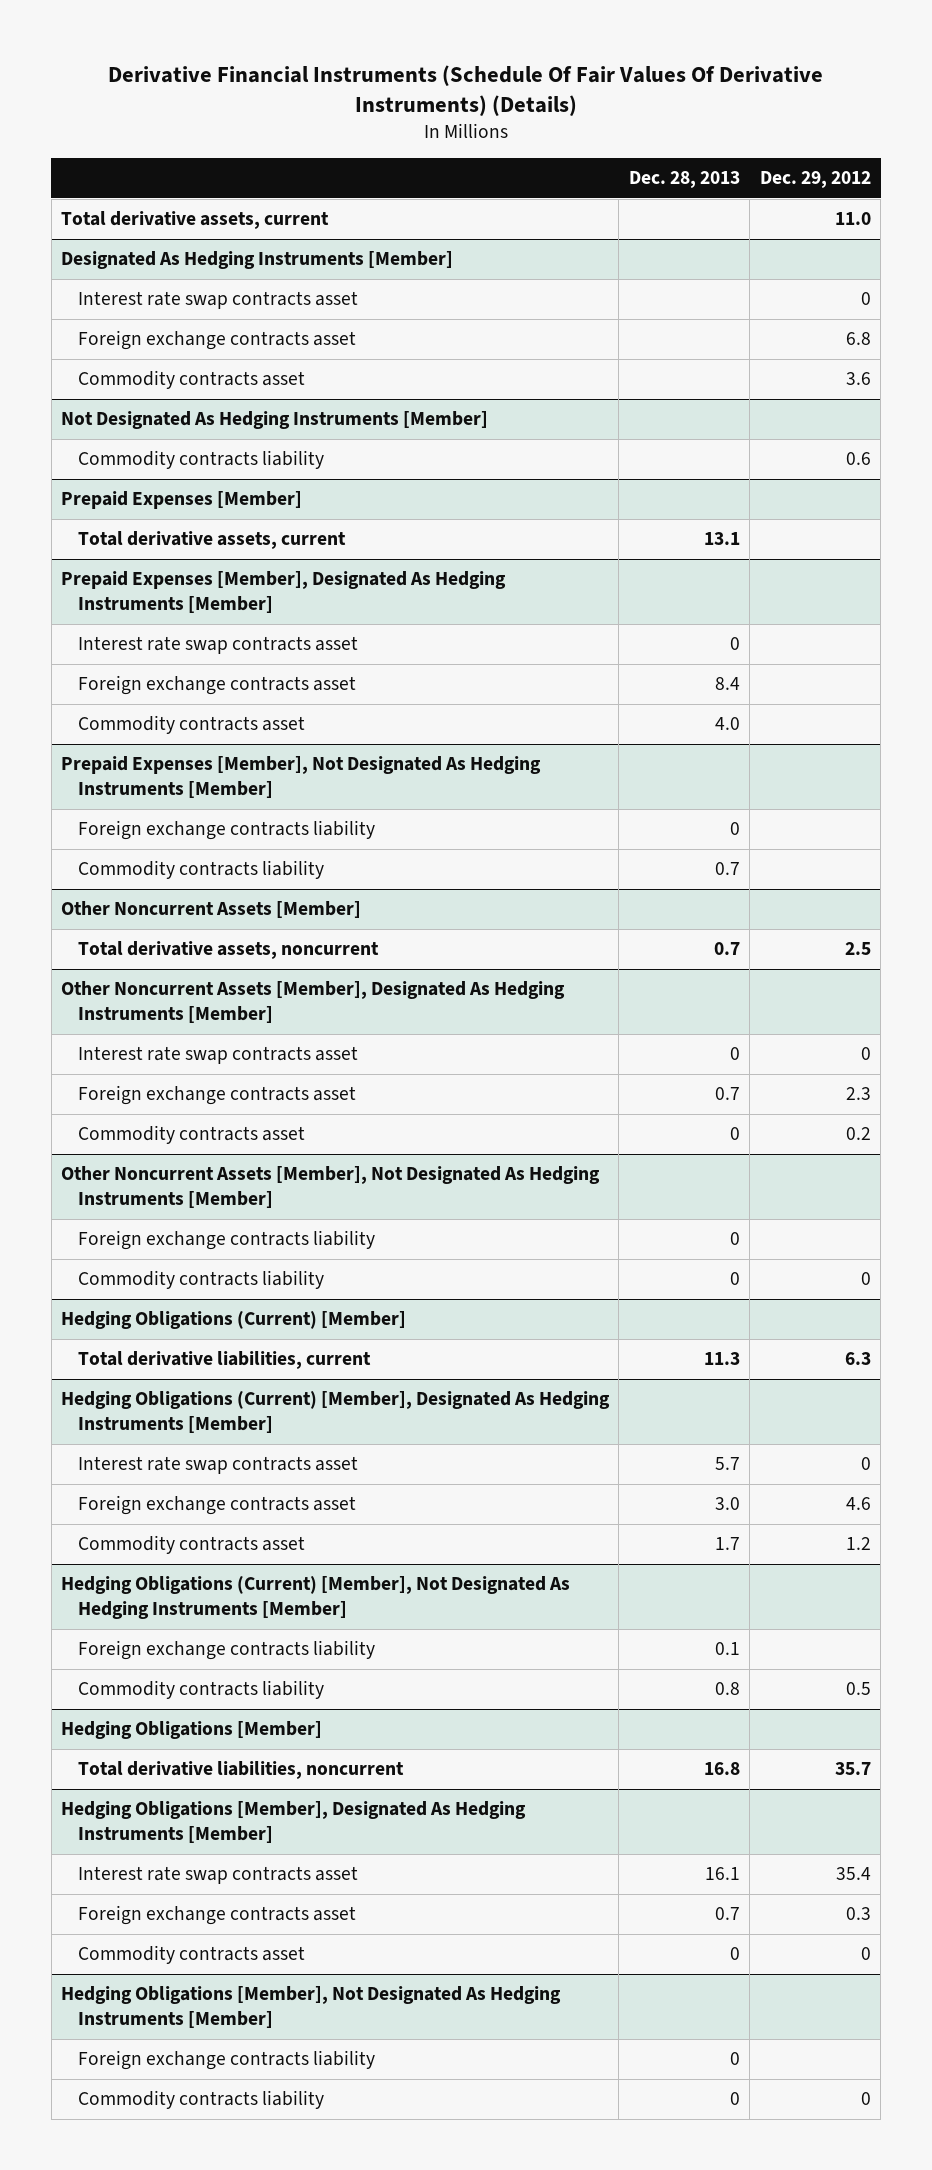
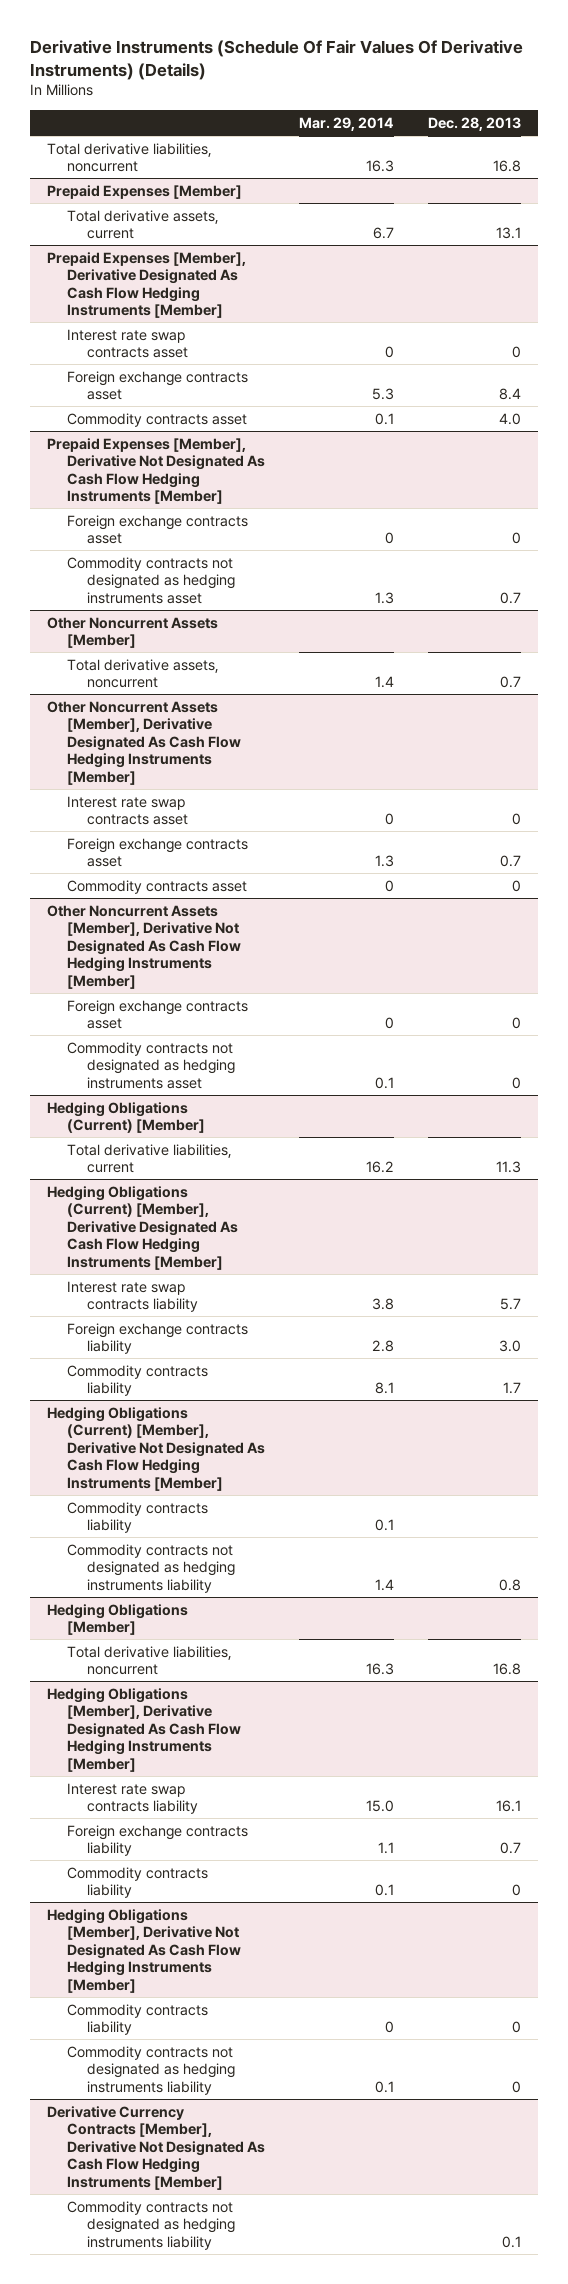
- Derivative Financial Instruments (Schedule Of Fair Values Of Derivative Instruments) (Details)
+ Derivative Instruments (Schedule Of Fair Values Of Derivative Instruments) (Details)
- | Dec. 28, 2013 | Dec. 29, 2012
+ | Mar. 29, 2014 | Dec. 28, 2013
- Total derivative assets, current | | 11.0
- Designated As Hedging Instruments [Member]
- Interest rate swap contracts asset | | 0
- Foreign exchange contracts asset | | 6.8
- Commodity contracts asset | | 3.6
- Not Designated As Hedging Instruments [Member]
- Commodity contracts liability | | 0.6
+ Total derivative liabilities, noncurrent | 16.3 | 16.8
- Prepaid Expenses [Member], Designated As Hedging Instruments [Member]
+ Prepaid Expenses [Member], Derivative Designated As Cash Flow Hedging Instruments [Member]
- Prepaid Expenses [Member], Not Designated As Hedging Instruments [Member]
- Foreign exchange contracts liability | 0 |
- Commodity contracts liability | 0.7 |
+ Prepaid Expenses [Member], Derivative Not Designated As Cash Flow Hedging Instruments [Member]
+ Foreign exchange contracts asset | 0 | 0
+ Commodity contracts not designated as hedging instruments asset | 1.3 | 0.7
- Other Noncurrent Assets [Member], Designated As Hedging Instruments [Member]
+ Other Noncurrent Assets [Member], Derivative Designated As Cash Flow Hedging Instruments [Member]
- Other Noncurrent Assets [Member], Not Designated As Hedging Instruments [Member]
- Foreign exchange contracts liability | 0 |
- Commodity contracts liability | 0 | 0
+ Other Noncurrent Assets [Member], Derivative Not Designated As Cash Flow Hedging Instruments [Member]
+ Foreign exchange contracts asset | 0 | 0
+ Commodity contracts not designated as hedging instruments asset | 0.1 | 0
- Hedging Obligations (Current) [Member], Designated As Hedging Instruments [Member]
- Interest rate swap contracts asset | 5.7 | 0
- Foreign exchange contracts asset | 3.0 | 4.6
- Commodity contracts asset | 1.7 | 1.2
- Hedging Obligations (Current) [Member], Not Designated As Hedging Instruments [Member]
- Foreign exchange contracts liability | 0.1 |
- Commodity contracts liability | 0.8 | 0.5
+ Hedging Obligations (Current) [Member], Derivative Designated As Cash Flow Hedging Instruments [Member]
+ Interest rate swap contracts liability | 3.8 | 5.7
+ Foreign exchange contracts liability | 2.8 | 3.0
+ Commodity contracts liability | 8.1 | 1.7
+ Hedging Obligations (Current) [Member], Derivative Not Designated As Cash Flow Hedging Instruments [Member]
+ Commodity contracts liability | 0.1 |
+ Commodity contracts not designated as hedging instruments liability | 1.4 | 0.8
- Hedging Obligations [Member], Designated As Hedging Instruments [Member]
- Interest rate swap contracts asset | 16.1 | 35.4
- Foreign exchange contracts asset | 0.7 | 0.3
- Commodity contracts asset | 0 | 0
- Hedging Obligations [Member], Not Designated As Hedging Instruments [Member]
- Foreign exchange contracts liability | 0 |
+ Hedging Obligations [Member], Derivative Designated As Cash Flow Hedging Instruments [Member]
+ Interest rate swap contracts liability | 15.0 | 16.1
+ Foreign exchange contracts liability | 1.1 | 0.7
+ Hedging Obligations [Member], Derivative Not Designated As Cash Flow Hedging Instruments [Member]
+ Commodity contracts liability | 0 | 0
+ Commodity contracts not designated as hedging instruments liability | 0.1 | 0
+ Derivative Currency Contracts [Member], Derivative Not Designated As Cash Flow Hedging Instruments [Member]
+ Commodity contracts not designated as hedging instruments liability | | 0.1

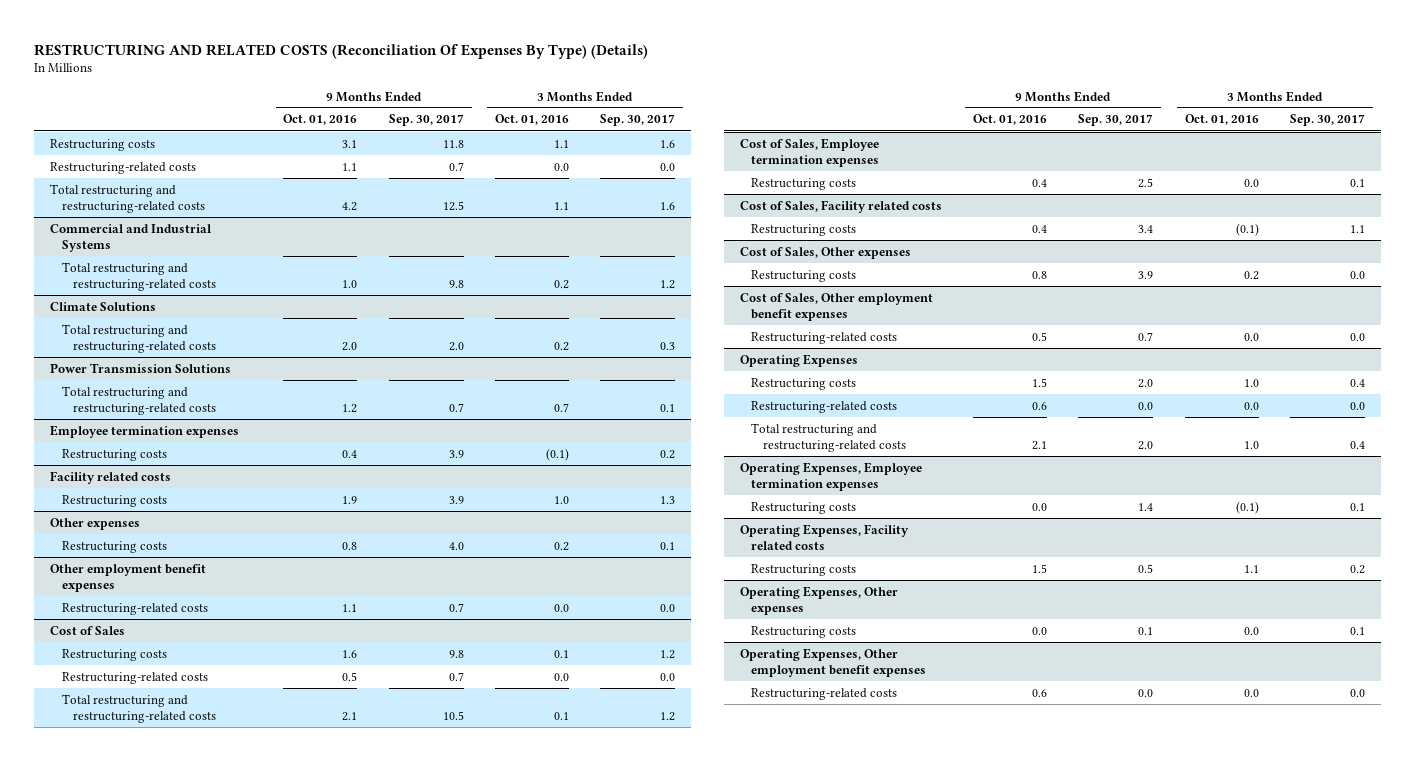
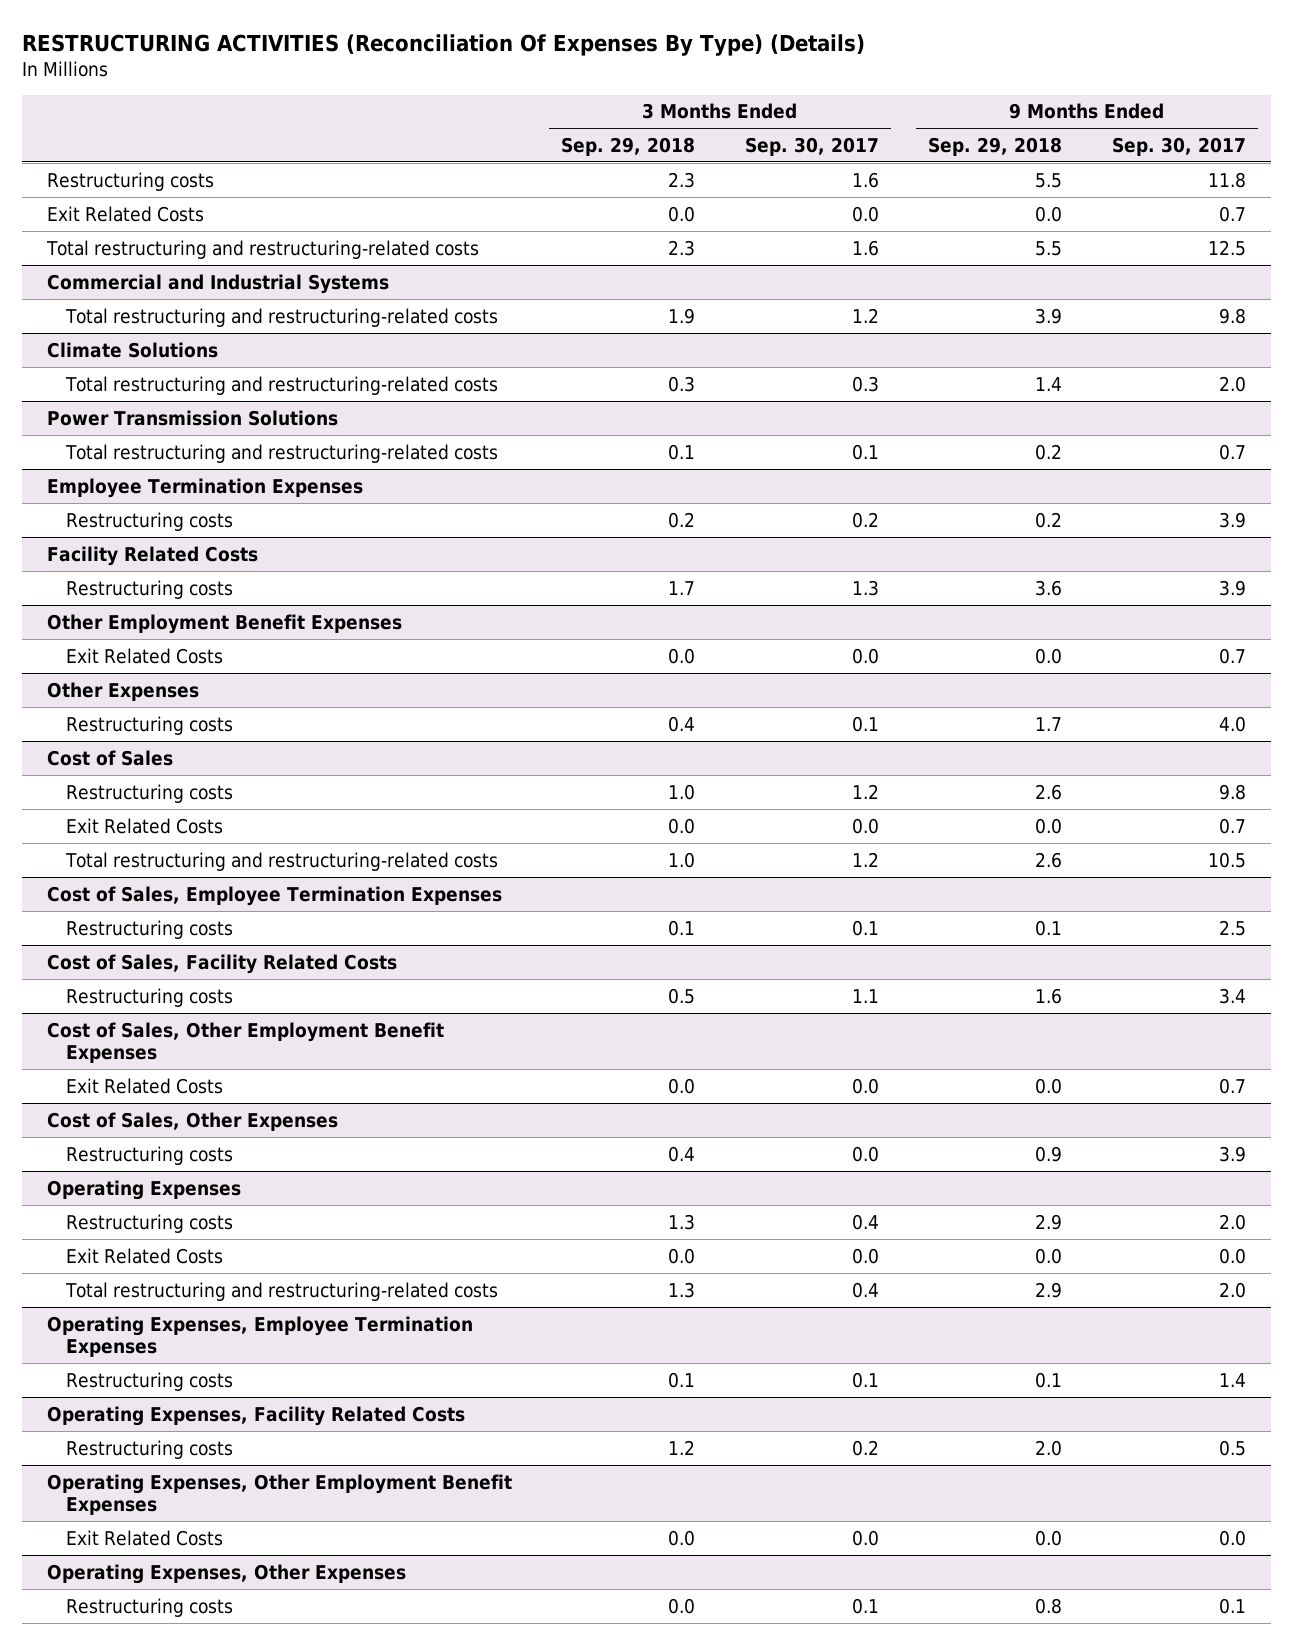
- RESTRUCTURING AND RELATED COSTS (Reconciliation Of Expenses By Type) (Details)
+ RESTRUCTURING ACTIVITIES (Reconciliation Of Expenses By Type) (Details)
- | 9 Months Ended Oct. 01, 2016 | 9 Months Ended Sep. 30, 2017 | 3 Months Ended Oct. 01, 2016 | 3 Months Ended Sep. 30, 2017
+ | 3 Months Ended Sep. 29, 2018 | 3 Months Ended Sep. 30, 2017 | 9 Months Ended Sep. 29, 2018 | 9 Months Ended Sep. 30, 2017
- Restructuring-related costs | 1.1 | 0.7 | 0.0 | 0.0
+ Exit Related Costs | 0.0 | 0.0 | 0.0 | 0.7
- Employee termination expenses
+ Employee Termination Expenses
- Facility related costs
+ Facility Related Costs
- Other expenses
+ Other Employment Benefit Expenses
+ Exit Related Costs | 0.0 | 0.0 | 0.0 | 0.7
+ Other Expenses
- Other employment benefit expenses
- Restructuring-related costs | 1.1 | 0.7 | 0.0 | 0.0
@ Cost of Sales
- Restructuring-related costs | 0.5 | 0.7 | 0.0 | 0.0
+ Exit Related Costs | 0.0 | 0.0 | 0.0 | 0.7
- Cost of Sales, Employee termination expenses
+ Cost of Sales, Employee Termination Expenses
- Cost of Sales, Facility related costs
+ Cost of Sales, Facility Related Costs
- Cost of Sales, Other expenses
+ Cost of Sales, Other Employment Benefit Expenses
+ Exit Related Costs | 0.0 | 0.0 | 0.0 | 0.7
+ Cost of Sales, Other Expenses
- Cost of Sales, Other employment benefit expenses
- Restructuring-related costs | 0.5 | 0.7 | 0.0 | 0.0
@ Operating Expenses
- Restructuring-related costs | 0.6 | 0.0 | 0.0 | 0.0
+ Exit Related Costs | 0.0 | 0.0 | 0.0 | 0.0
- Operating Expenses, Employee termination expenses
+ Operating Expenses, Employee Termination Expenses
- Operating Expenses, Facility related costs
+ Operating Expenses, Facility Related Costs
- Operating Expenses, Other expenses
+ Operating Expenses, Other Employment Benefit Expenses
+ Exit Related Costs | 0.0 | 0.0 | 0.0 | 0.0
+ Operating Expenses, Other Expenses
- Operating Expenses, Other employment benefit expenses
- Restructuring-related costs | 0.6 | 0.0 | 0.0 | 0.0

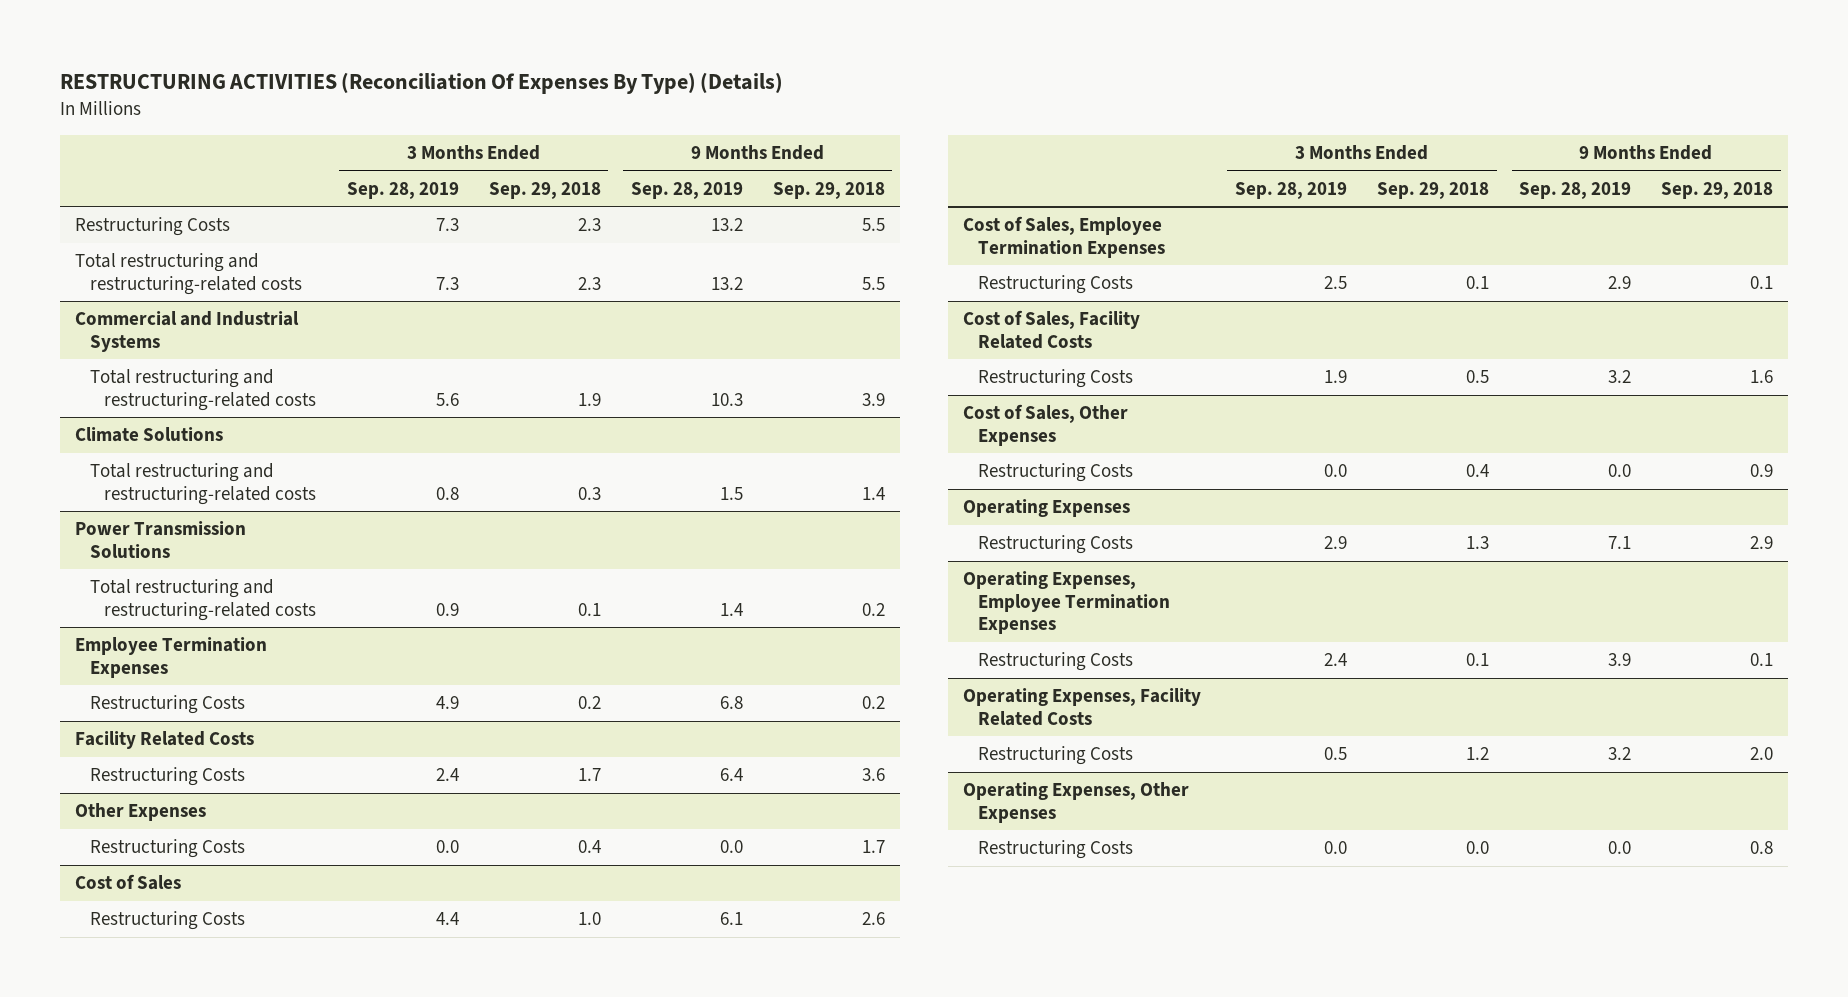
- | 3 Months Ended Sep. 29, 2018 | 3 Months Ended Sep. 30, 2017 | 9 Months Ended Sep. 29, 2018 | 9 Months Ended Sep. 30, 2017
+ | 3 Months Ended Sep. 28, 2019 | 3 Months Ended Sep. 29, 2018 | 9 Months Ended Sep. 28, 2019 | 9 Months Ended Sep. 29, 2018
- Restructuring costs | 2.3 | 1.6 | 5.5 | 11.8
- Exit Related Costs | 0.0 | 0.0 | 0.0 | 0.7
+ Restructuring Costs | 7.3 | 2.3 | 13.2 | 5.5
@ Employee Termination Expenses
- Restructuring costs | 0.2 | 0.2 | 0.2 | 3.9
+ Restructuring Costs | 4.9 | 0.2 | 6.8 | 0.2
@ Facility Related Costs
- Restructuring costs | 1.7 | 1.3 | 3.6 | 3.9
- Other Employment Benefit Expenses
- Exit Related Costs | 0.0 | 0.0 | 0.0 | 0.7
@ Facility Related Costs
+ Restructuring Costs | 2.4 | 1.7 | 6.4 | 3.6
@ Other Expenses
- Restructuring costs | 0.4 | 0.1 | 1.7 | 4.0
+ Restructuring Costs | 0.0 | 0.4 | 0.0 | 1.7
@ Cost of Sales
- Restructuring costs | 1.0 | 1.2 | 2.6 | 9.8
- Exit Related Costs | 0.0 | 0.0 | 0.0 | 0.7
- Total restructuring and restructuring-related costs | 1.0 | 1.2 | 2.6 | 10.5
+ Restructuring Costs | 4.4 | 1.0 | 6.1 | 2.6
@ Cost of Sales, Employee Termination Expenses
- Restructuring costs | 0.1 | 0.1 | 0.1 | 2.5
+ Restructuring Costs | 2.5 | 0.1 | 2.9 | 0.1
@ Cost of Sales, Facility Related Costs
- Restructuring costs | 0.5 | 1.1 | 1.6 | 3.4
- Cost of Sales, Other Employment Benefit Expenses
- Exit Related Costs | 0.0 | 0.0 | 0.0 | 0.7
@ Cost of Sales, Facility Related Costs
+ Restructuring Costs | 1.9 | 0.5 | 3.2 | 1.6
@ Cost of Sales, Other Expenses
- Restructuring costs | 0.4 | 0.0 | 0.9 | 3.9
+ Restructuring Costs | 0.0 | 0.4 | 0.0 | 0.9
@ Operating Expenses
- Restructuring costs | 1.3 | 0.4 | 2.9 | 2.0
- Exit Related Costs | 0.0 | 0.0 | 0.0 | 0.0
- Total restructuring and restructuring-related costs | 1.3 | 0.4 | 2.9 | 2.0
+ Restructuring Costs | 2.9 | 1.3 | 7.1 | 2.9
@ Operating Expenses, Employee Termination Expenses
- Restructuring costs | 0.1 | 0.1 | 0.1 | 1.4
+ Restructuring Costs | 2.4 | 0.1 | 3.9 | 0.1
@ Operating Expenses, Facility Related Costs
- Restructuring costs | 1.2 | 0.2 | 2.0 | 0.5
- Operating Expenses, Other Employment Benefit Expenses
- Exit Related Costs | 0.0 | 0.0 | 0.0 | 0.0
@ Operating Expenses, Facility Related Costs
+ Restructuring Costs | 0.5 | 1.2 | 3.2 | 2.0
@ Operating Expenses, Other Expenses
- Restructuring costs | 0.0 | 0.1 | 0.8 | 0.1
+ Restructuring Costs | 0.0 | 0.0 | 0.0 | 0.8

